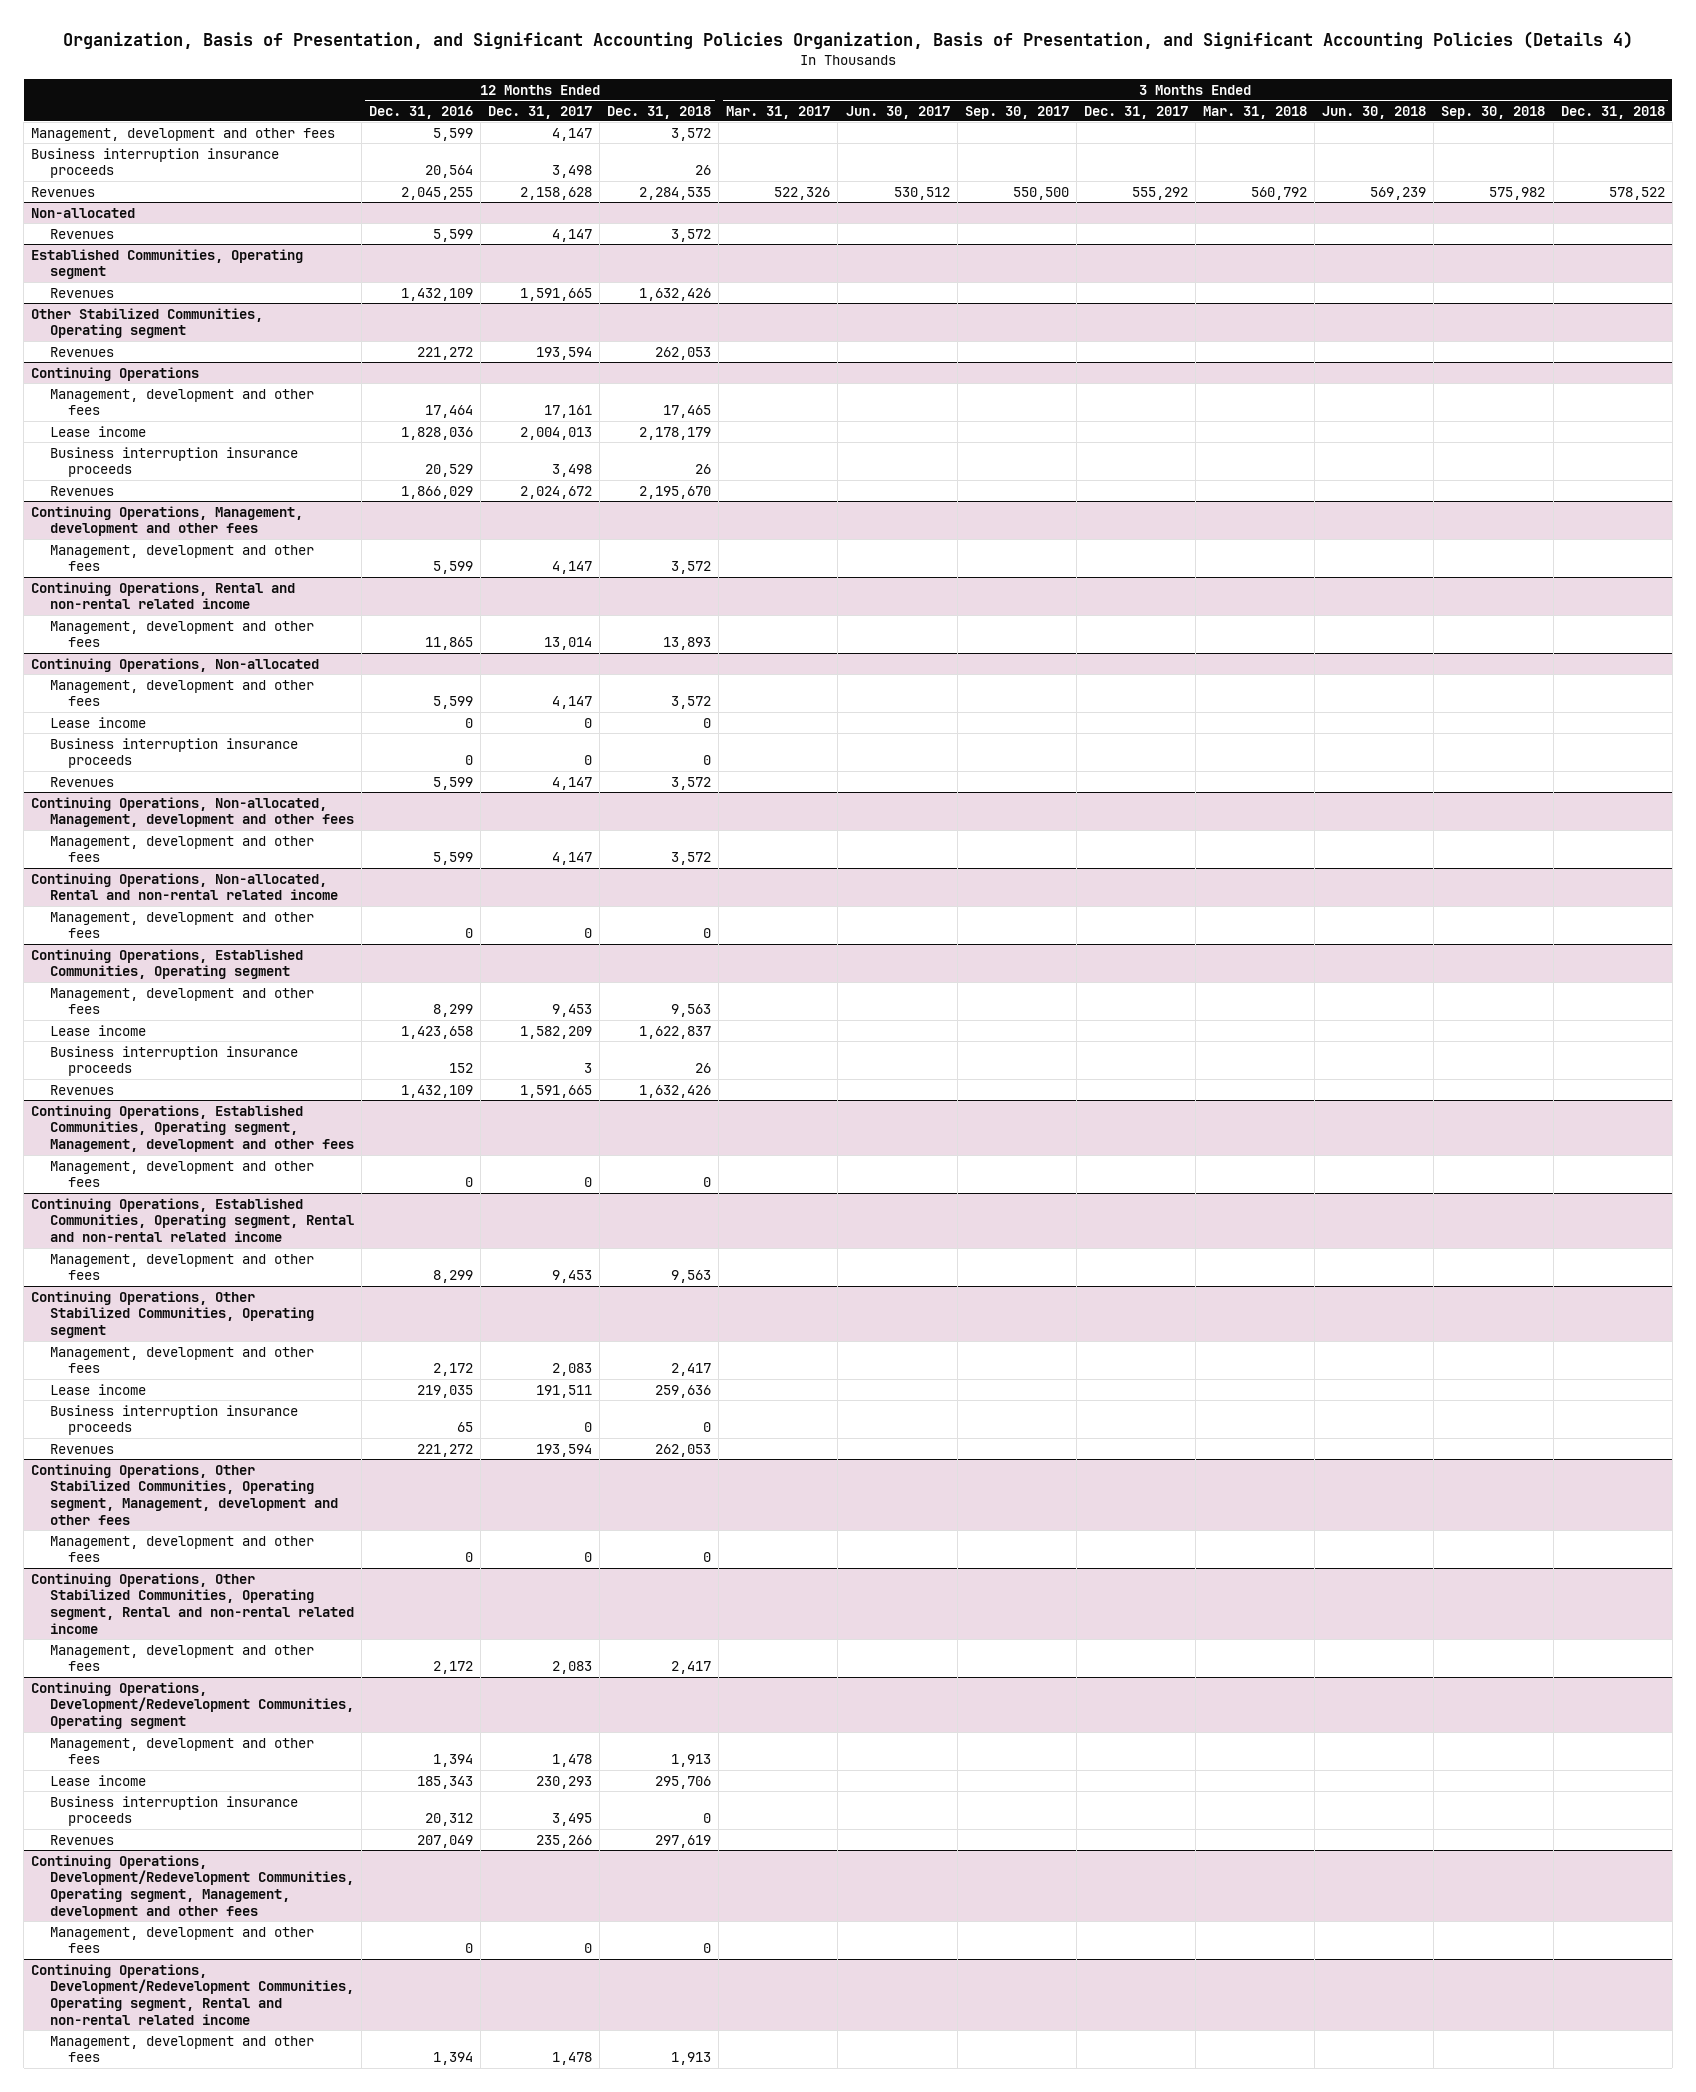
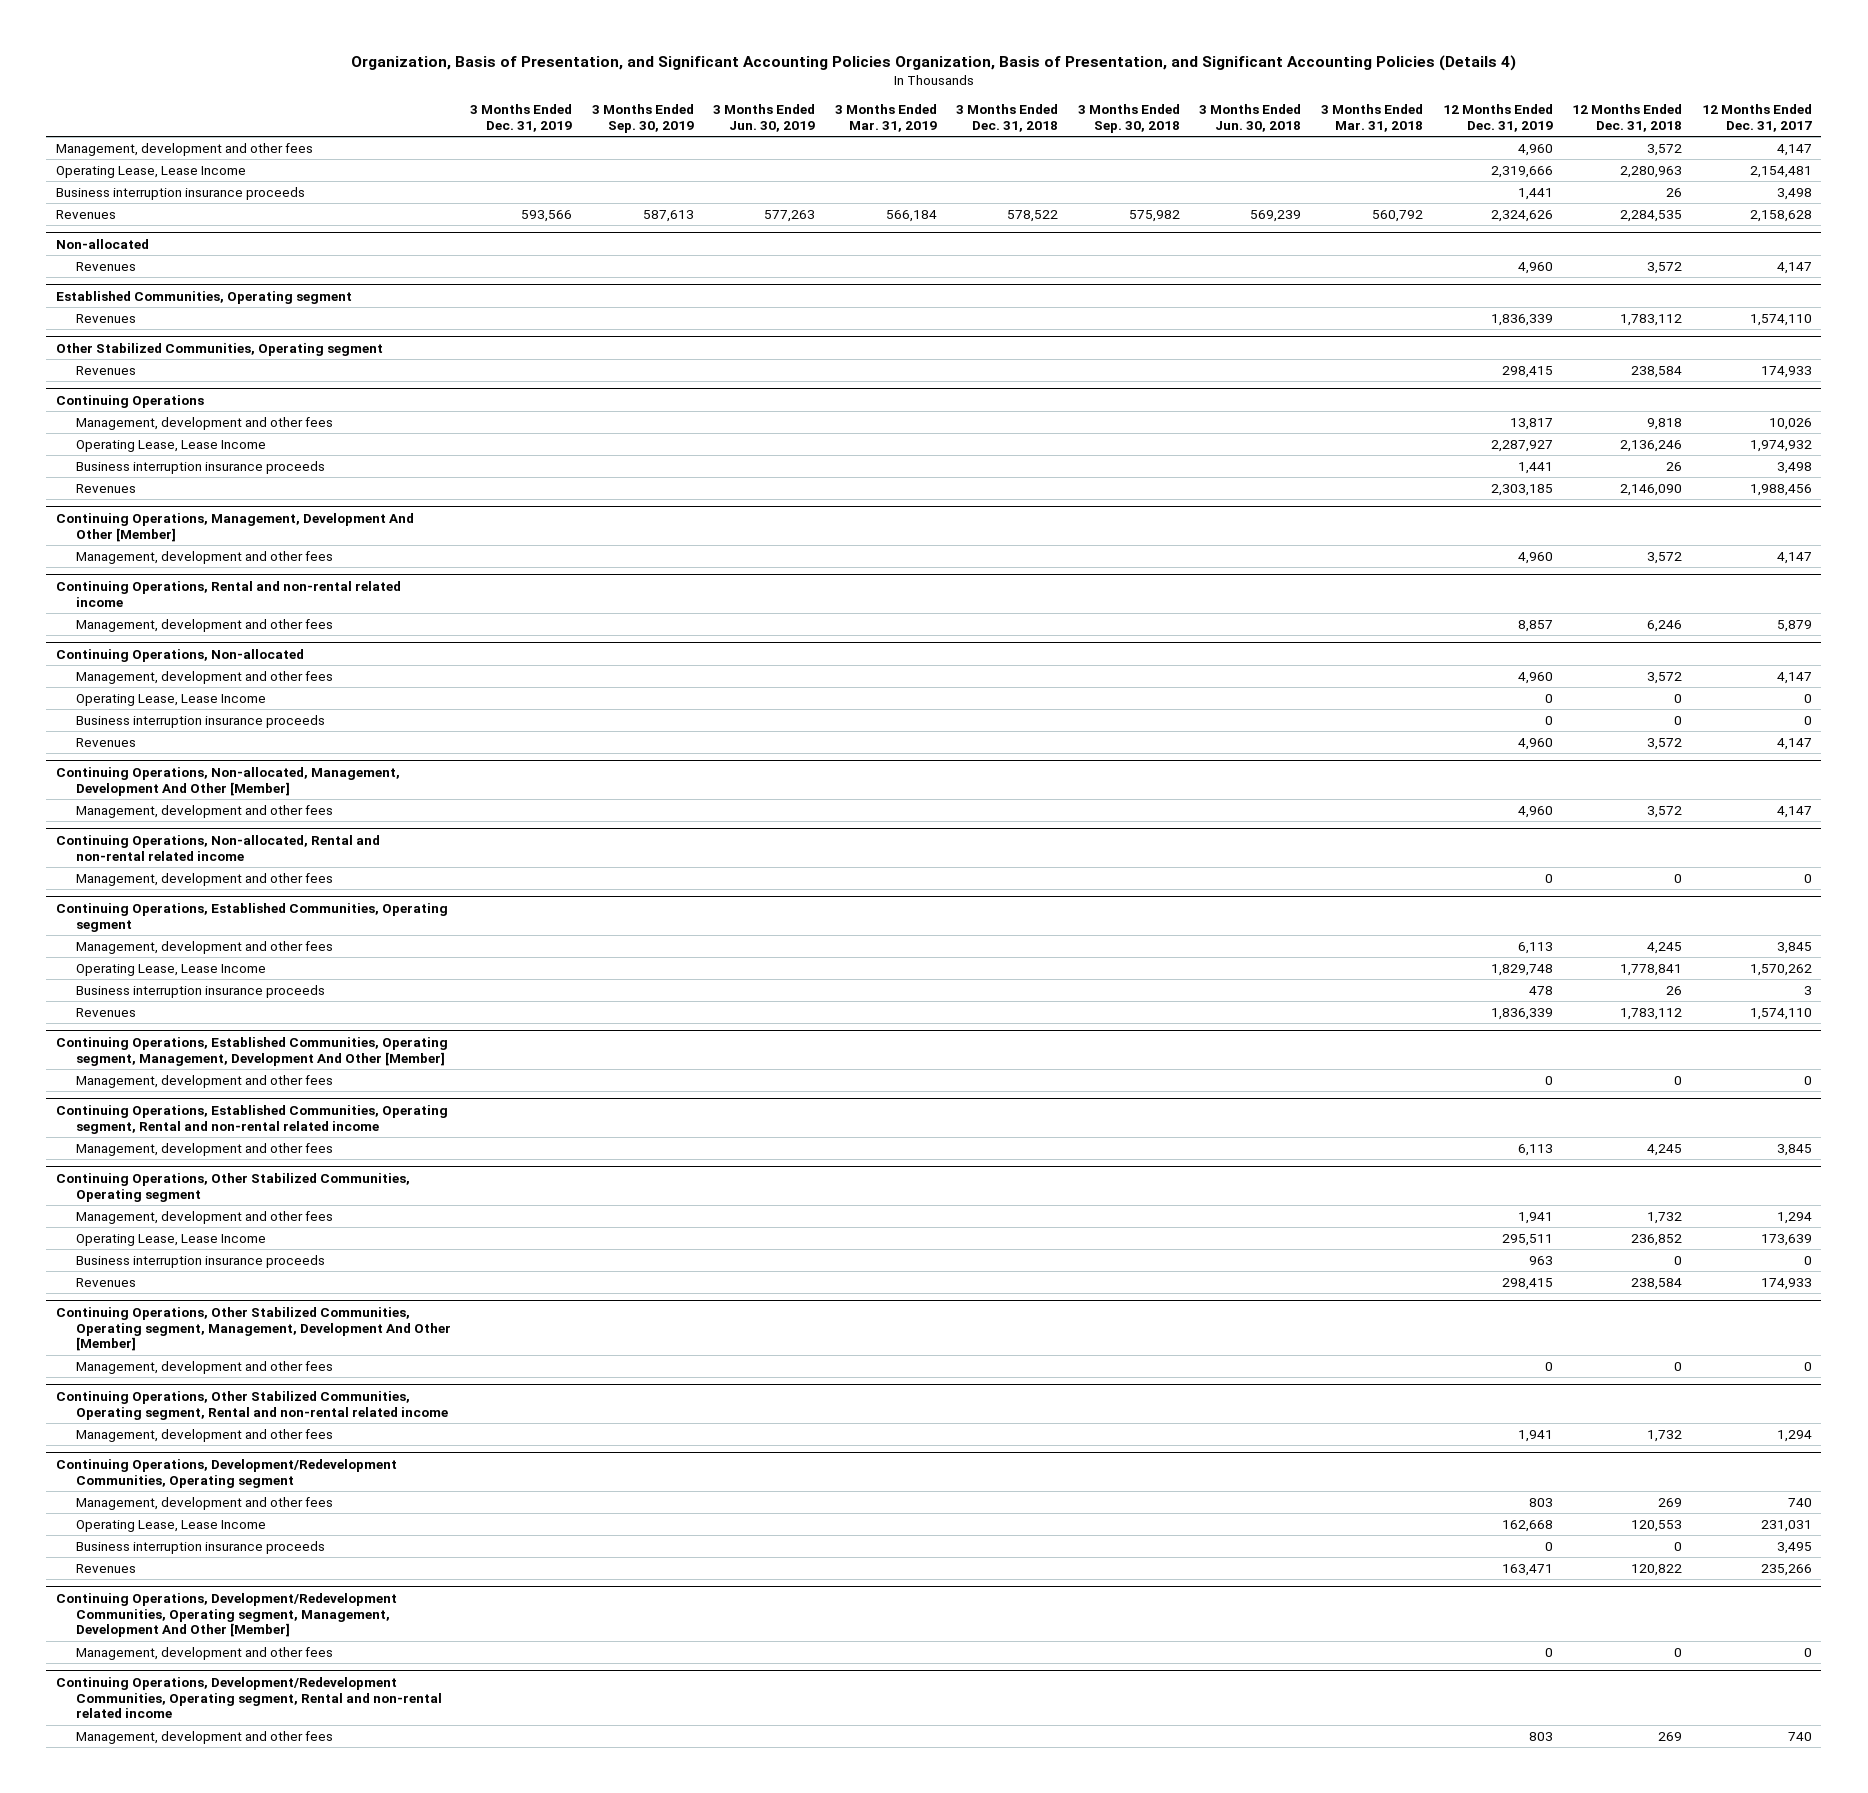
- | 12 Months Ended Dec. 31, 2016 | 12 Months Ended Dec. 31, 2017 | 12 Months Ended Dec. 31, 2018 | 3 Months Ended Mar. 31, 2017 | 3 Months Ended Jun. 30, 2017 | 3 Months Ended Sep. 30, 2017 | 3 Months Ended Dec. 31, 2017 | 3 Months Ended Mar. 31, 2018 | 3 Months Ended Jun. 30, 2018 | 3 Months Ended Sep. 30, 2018 | 3 Months Ended Dec. 31, 2018
+ | 3 Months Ended Dec. 31, 2019 | 3 Months Ended Sep. 30, 2019 | 3 Months Ended Jun. 30, 2019 | 3 Months Ended Mar. 31, 2019 | 3 Months Ended Dec. 31, 2018 | 3 Months Ended Sep. 30, 2018 | 3 Months Ended Jun. 30, 2018 | 3 Months Ended Mar. 31, 2018 | 12 Months Ended Dec. 31, 2019 | 12 Months Ended Dec. 31, 2018 | 12 Months Ended Dec. 31, 2017
+ Operating Lease, Lease Income | | | | | | | | | 2,319,666 | 2,280,963 | 2,154,481
@ Established Communities, Operating segment
- Revenues | 1,432,109 | 1,591,665 | 1,632,426 | | | | | | | |
+ Revenues | | | | | | | | | 1,836,339 | 1,783,112 | 1,574,110
@ Other Stabilized Communities, Operating segment
- Revenues | 221,272 | 193,594 | 262,053 | | | | | | | |
+ Revenues | | | | | | | | | 298,415 | 238,584 | 174,933
@ Continuing Operations
- Management, development and other fees | 17,464 | 17,161 | 17,465 | | | | | | | |
- Lease income | 1,828,036 | 2,004,013 | 2,178,179 | | | | | | | |
+ Management, development and other fees | | | | | | | | | 13,817 | 9,818 | 10,026
+ Operating Lease, Lease Income | | | | | | | | | 2,287,927 | 2,136,246 | 1,974,932
- Revenues | 1,866,029 | 2,024,672 | 2,195,670 | | | | | | | |
- Continuing Operations, Management, development and other fees
@ Continuing Operations
+ Revenues | | | | | | | | | 2,303,185 | 2,146,090 | 1,988,456
+ Continuing Operations, Management, Development And Other [Member]
@ Continuing Operations, Rental and non-rental related income
- Management, development and other fees | 11,865 | 13,014 | 13,893 | | | | | | | |
+ Management, development and other fees | | | | | | | | | 8,857 | 6,246 | 5,879
@ Continuing Operations, Non-allocated
- Lease income | 0 | 0 | 0 | | | | | | | |
+ Operating Lease, Lease Income | | | | | | | | | 0 | 0 | 0
- Continuing Operations, Non-allocated, Management, development and other fees
+ Continuing Operations, Non-allocated, Management, Development And Other [Member]
@ Continuing Operations, Established Communities, Operating segment
- Management, development and other fees | 8,299 | 9,453 | 9,563 | | | | | | | |
- Lease income | 1,423,658 | 1,582,209 | 1,622,837 | | | | | | | |
+ Management, development and other fees | | | | | | | | | 6,113 | 4,245 | 3,845
+ Operating Lease, Lease Income | | | | | | | | | 1,829,748 | 1,778,841 | 1,570,262
- Revenues | 1,432,109 | 1,591,665 | 1,632,426 | | | | | | | |
- Continuing Operations, Established Communities, Operating segment, Management, development and other fees
@ Continuing Operations, Established Communities, Operating segment
+ Revenues | | | | | | | | | 1,836,339 | 1,783,112 | 1,574,110
+ Continuing Operations, Established Communities, Operating segment, Management, Development And Other [Member]
@ Continuing Operations, Established Communities, Operating segment, Rental and non-rental related income
- Management, development and other fees | 8,299 | 9,453 | 9,563 | | | | | | | |
+ Management, development and other fees | | | | | | | | | 6,113 | 4,245 | 3,845
@ Continuing Operations, Other Stabilized Communities, Operating segment
- Management, development and other fees | 2,172 | 2,083 | 2,417 | | | | | | | |
- Lease income | 219,035 | 191,511 | 259,636 | | | | | | | |
+ Management, development and other fees | | | | | | | | | 1,941 | 1,732 | 1,294
+ Operating Lease, Lease Income | | | | | | | | | 295,511 | 236,852 | 173,639
- Revenues | 221,272 | 193,594 | 262,053 | | | | | | | |
- Continuing Operations, Other Stabilized Communities, Operating segment, Management, development and other fees
@ Continuing Operations, Other Stabilized Communities, Operating segment
+ Revenues | | | | | | | | | 298,415 | 238,584 | 174,933
+ Continuing Operations, Other Stabilized Communities, Operating segment, Management, Development And Other [Member]
@ Continuing Operations, Other Stabilized Communities, Operating segment, Rental and non-rental related income
- Management, development and other fees | 2,172 | 2,083 | 2,417 | | | | | | | |
+ Management, development and other fees | | | | | | | | | 1,941 | 1,732 | 1,294
@ Continuing Operations, Development/Redevelopment Communities, Operating segment
- Management, development and other fees | 1,394 | 1,478 | 1,913 | | | | | | | |
- Lease income | 185,343 | 230,293 | 295,706 | | | | | | | |
+ Management, development and other fees | | | | | | | | | 803 | 269 | 740
+ Operating Lease, Lease Income | | | | | | | | | 162,668 | 120,553 | 231,031
- Revenues | 207,049 | 235,266 | 297,619 | | | | | | | |
- Continuing Operations, Development/Redevelopment Communities, Operating segment, Management, development and other fees
@ Continuing Operations, Development/Redevelopment Communities, Operating segment
+ Revenues | | | | | | | | | 163,471 | 120,822 | 235,266
+ Continuing Operations, Development/Redevelopment Communities, Operating segment, Management, Development And Other [Member]
@ Continuing Operations, Development/Redevelopment Communities, Operating segment, Rental and non-rental related income
- Management, development and other fees | 1,394 | 1,478 | 1,913 | | | | | | | |
+ Management, development and other fees | | | | | | | | | 803 | 269 | 740

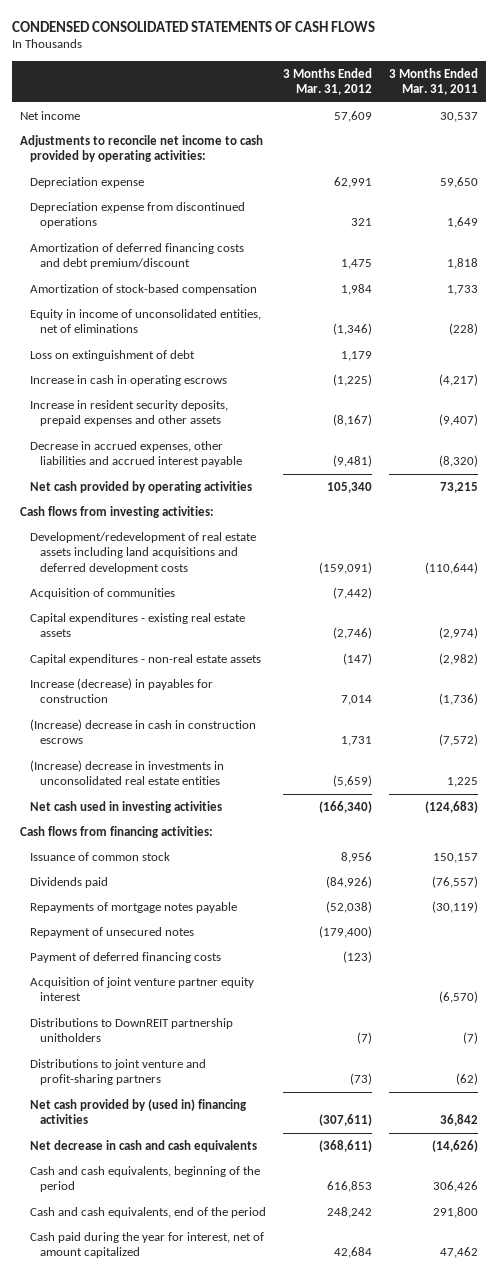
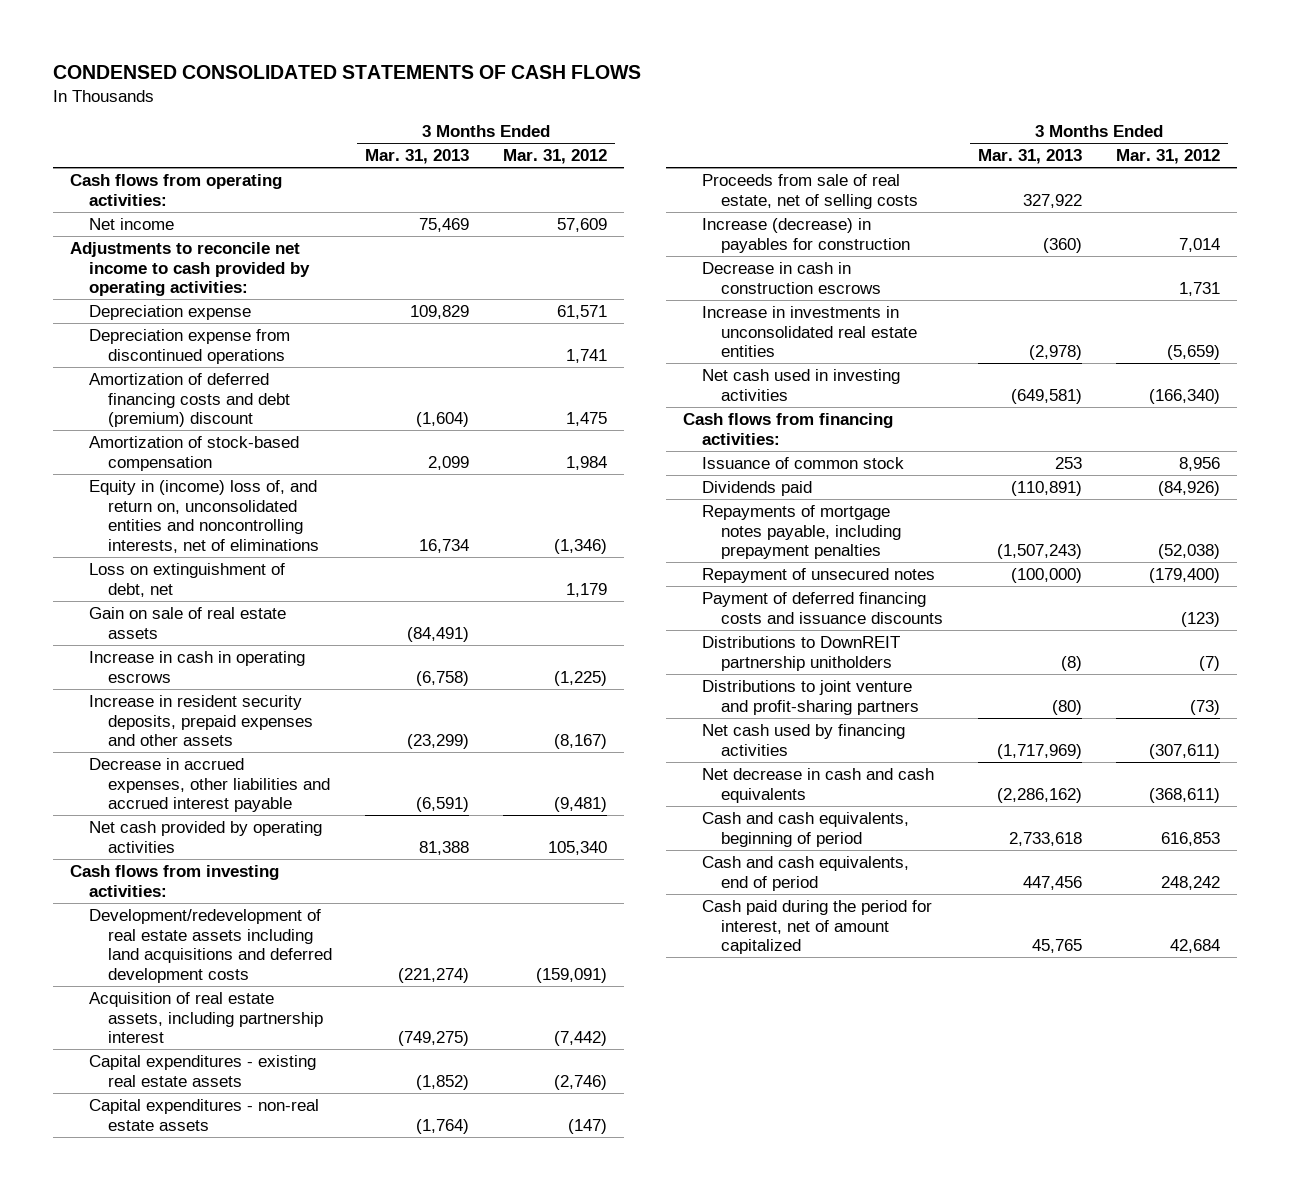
- | 3 Months Ended Mar. 31, 2012 | 3 Months Ended Mar. 31, 2011
+ | 3 Months Ended Mar. 31, 2013 | 3 Months Ended Mar. 31, 2012
+ Cash flows from operating activities:
- Depreciation expense | 62,991 | 59,650
- Depreciation expense from discontinued operations | 321 | 1,649
- Amortization of deferred financing costs and debt premium/discount | 1,475 | 1,818
+ Depreciation expense | 109,829 | 61,571
+ Depreciation expense from discontinued operations | | 1,741
+ Amortization of deferred financing costs and debt (premium) discount | (1,604) | 1,475
- Equity in income of unconsolidated entities, net of eliminations | (1,346) | (228)
- Loss on extinguishment of debt | 1,179 |
+ Equity in (income) loss of, and return on, unconsolidated entities and noncontrolling interests, net of eliminations | 16,734 | (1,346)
+ Loss on extinguishment of debt, net | | 1,179
+ Gain on sale of real estate assets | (84,491) |
- Acquisition of communities | (7,442) |
+ Acquisition of real estate assets, including partnership interest | (749,275) | (7,442)
+ Proceeds from sale of real estate, net of selling costs | 327,922 |
- (Increase) decrease in cash in construction escrows | 1,731 | (7,572)
- (Increase) decrease in investments in unconsolidated real estate entities | (5,659) | 1,225
+ Decrease in cash in construction escrows | | 1,731
+ Increase in investments in unconsolidated real estate entities | (2,978) | (5,659)
- Repayments of mortgage notes payable | (52,038) | (30,119)
+ Repayments of mortgage notes payable, including prepayment penalties | (1,507,243) | (52,038)
- Payment of deferred financing costs | (123) |
- Acquisition of joint venture partner equity interest | | (6,570)
+ Payment of deferred financing costs and issuance discounts | | (123)
- Net cash provided by (used in) financing activities | (307,611) | 36,842
+ Net cash used by financing activities | (1,717,969) | (307,611)
- Cash and cash equivalents, beginning of the period | 616,853 | 306,426
- Cash and cash equivalents, end of the period | 248,242 | 291,800
- Cash paid during the year for interest, net of amount capitalized | 42,684 | 47,462
+ Cash and cash equivalents, beginning of period | 2,733,618 | 616,853
+ Cash and cash equivalents, end of period | 447,456 | 248,242
+ Cash paid during the period for interest, net of amount capitalized | 45,765 | 42,684

